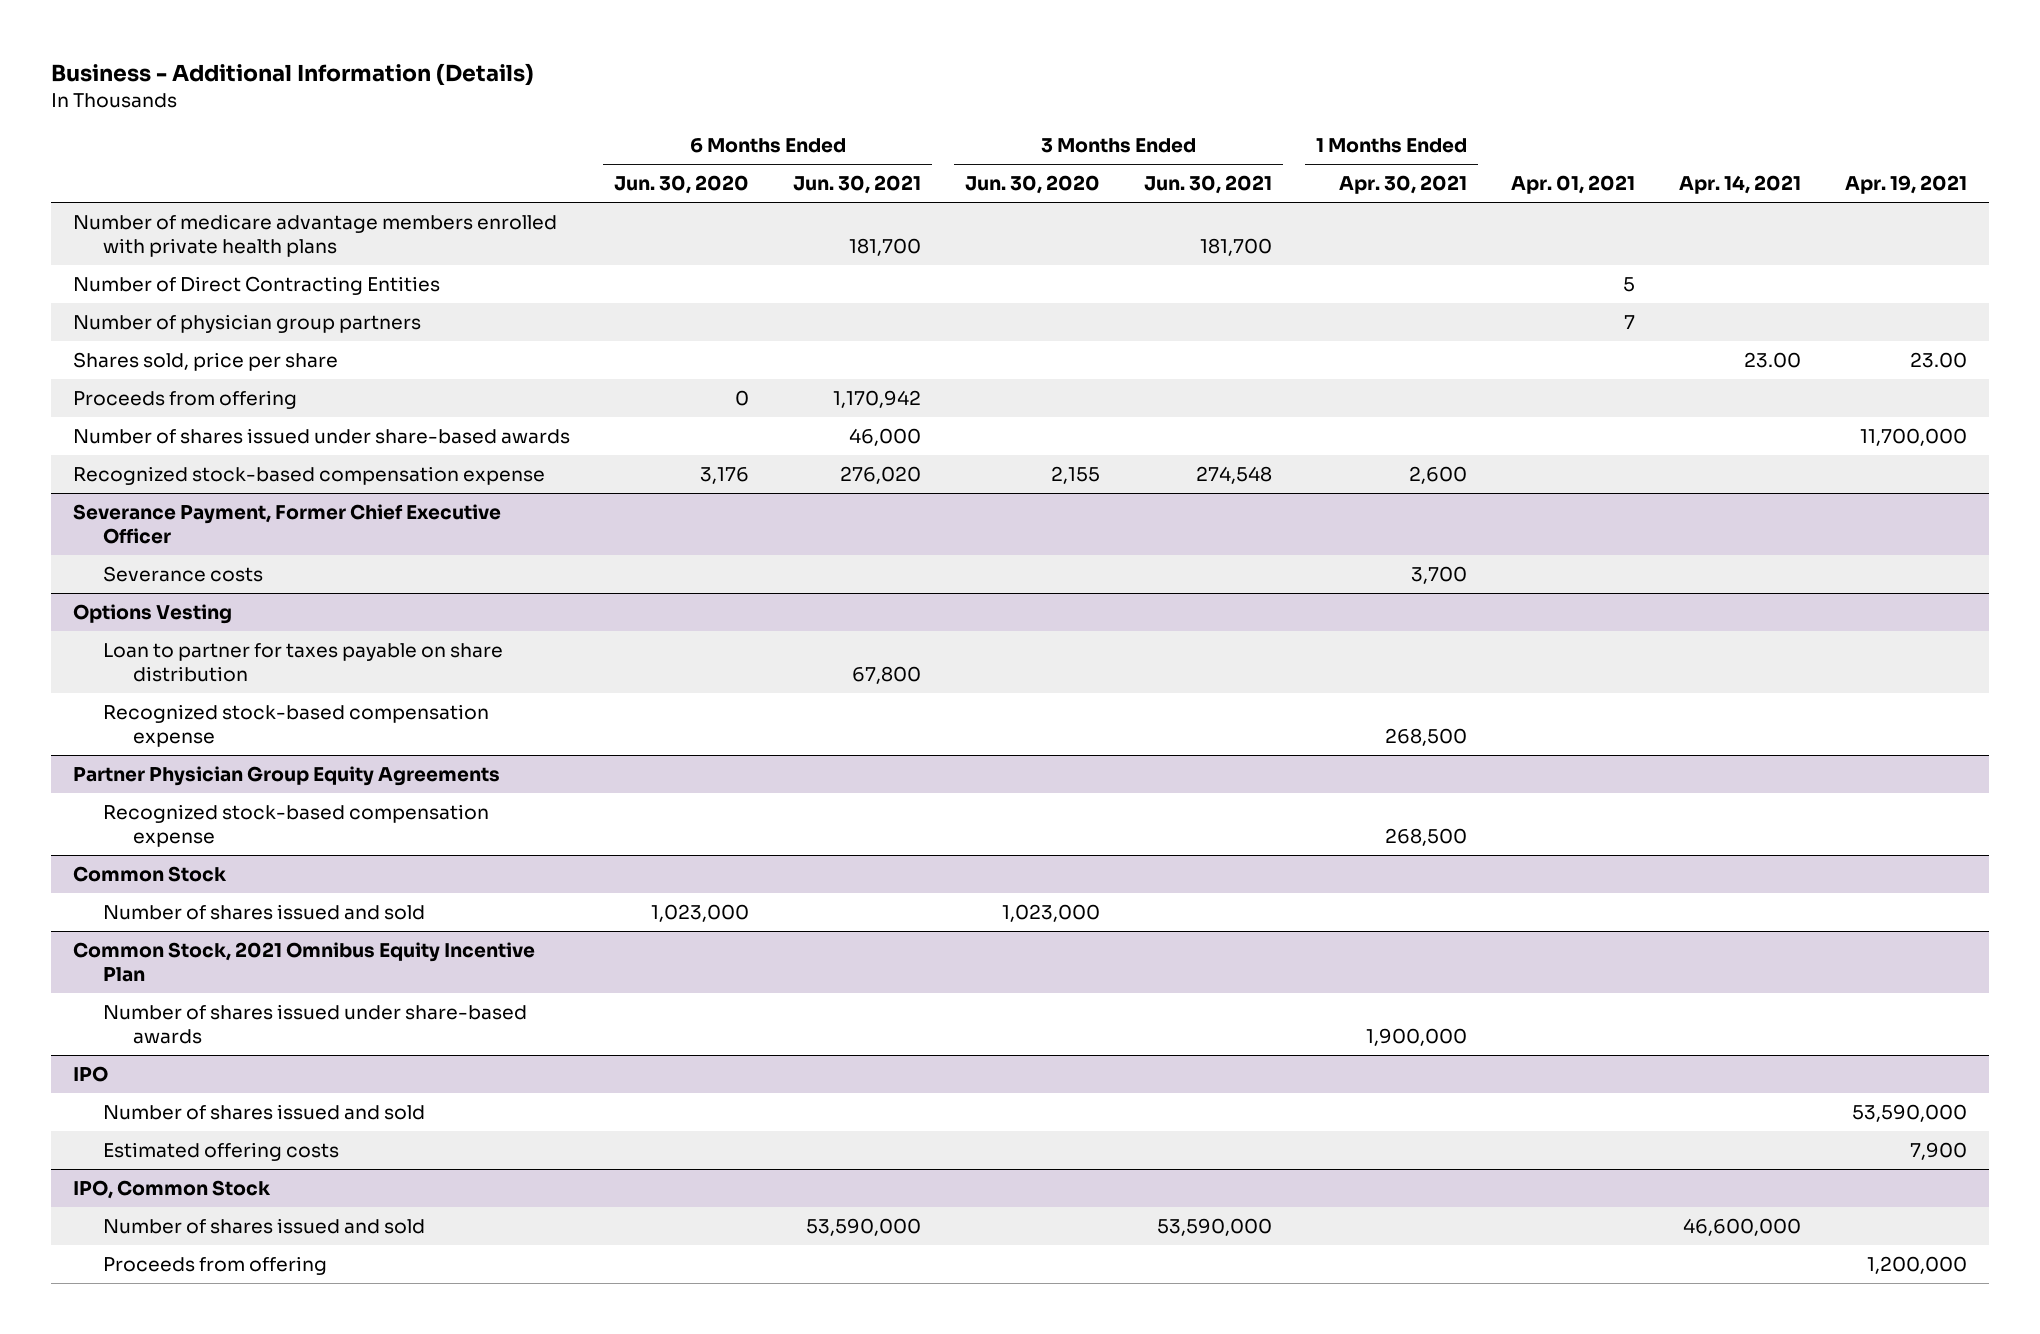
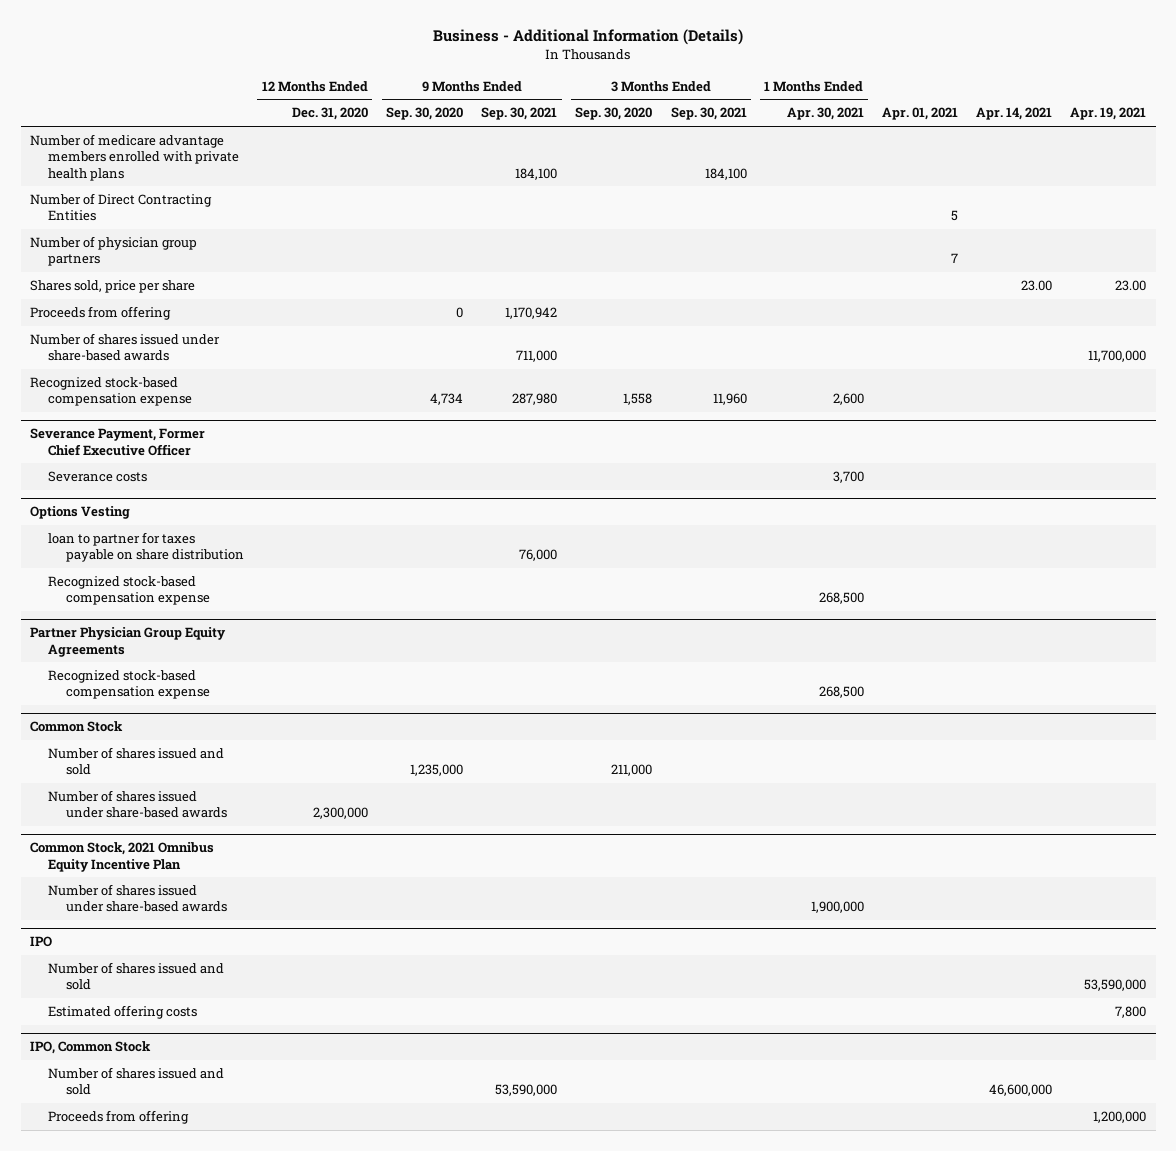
- | 6 Months Ended Jun. 30, 2020 | 6 Months Ended Jun. 30, 2021 | 3 Months Ended Jun. 30, 2020 | 3 Months Ended Jun. 30, 2021 | 1 Months Ended Apr. 30, 2021 | Apr. 01, 2021 | Apr. 14, 2021 | Apr. 19, 2021
+ | 12 Months Ended Dec. 31, 2020 | 9 Months Ended Sep. 30, 2020 | 9 Months Ended Sep. 30, 2021 | 3 Months Ended Sep. 30, 2020 | 3 Months Ended Sep. 30, 2021 | 1 Months Ended Apr. 30, 2021 | Apr. 01, 2021 | Apr. 14, 2021 | Apr. 19, 2021
@ Options Vesting
- Loan to partner for taxes payable on share distribution | | 67,800 | | | | | |
+ loan to partner for taxes payable on share distribution | | | 76,000 | | | | | |
@ Common Stock
+ Number of shares issued under share-based awards | 2,300,000 | | | | | | | |
@ IPO
- Estimated offering costs | | | | | | | | 7,900
+ Estimated offering costs | | | | | | | | | 7,800

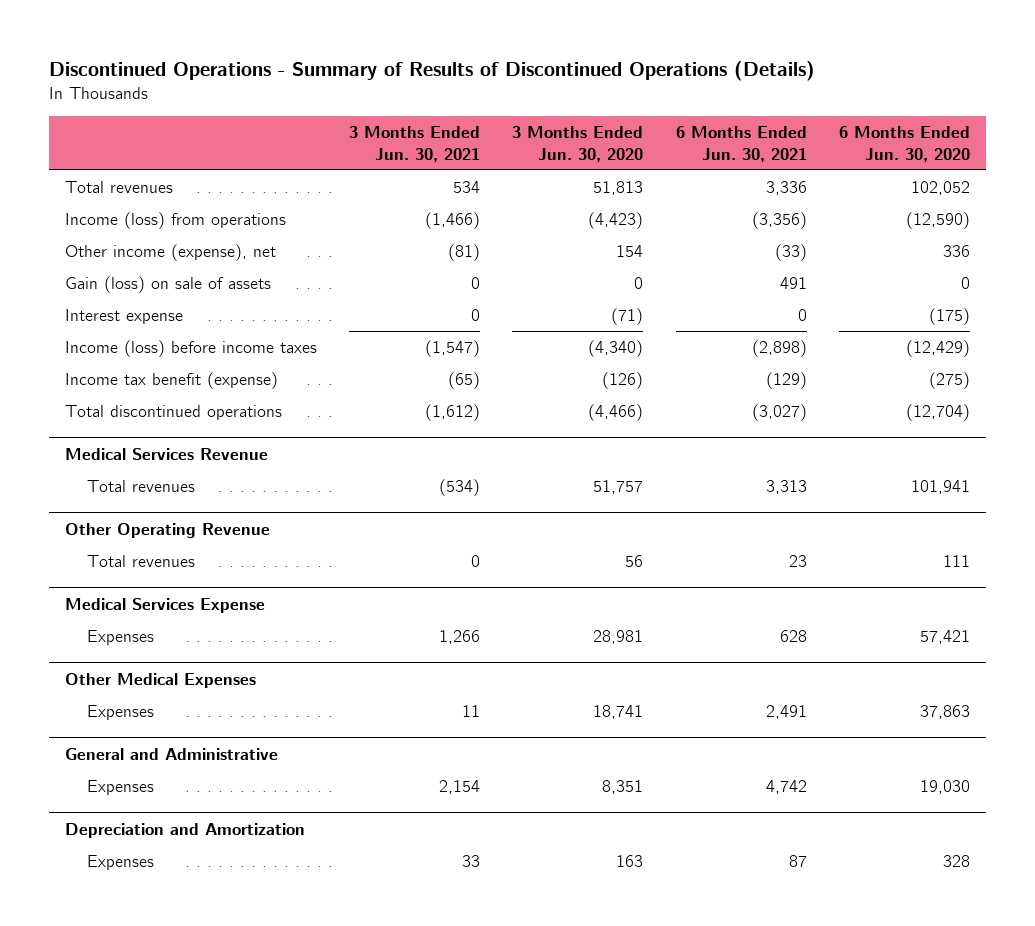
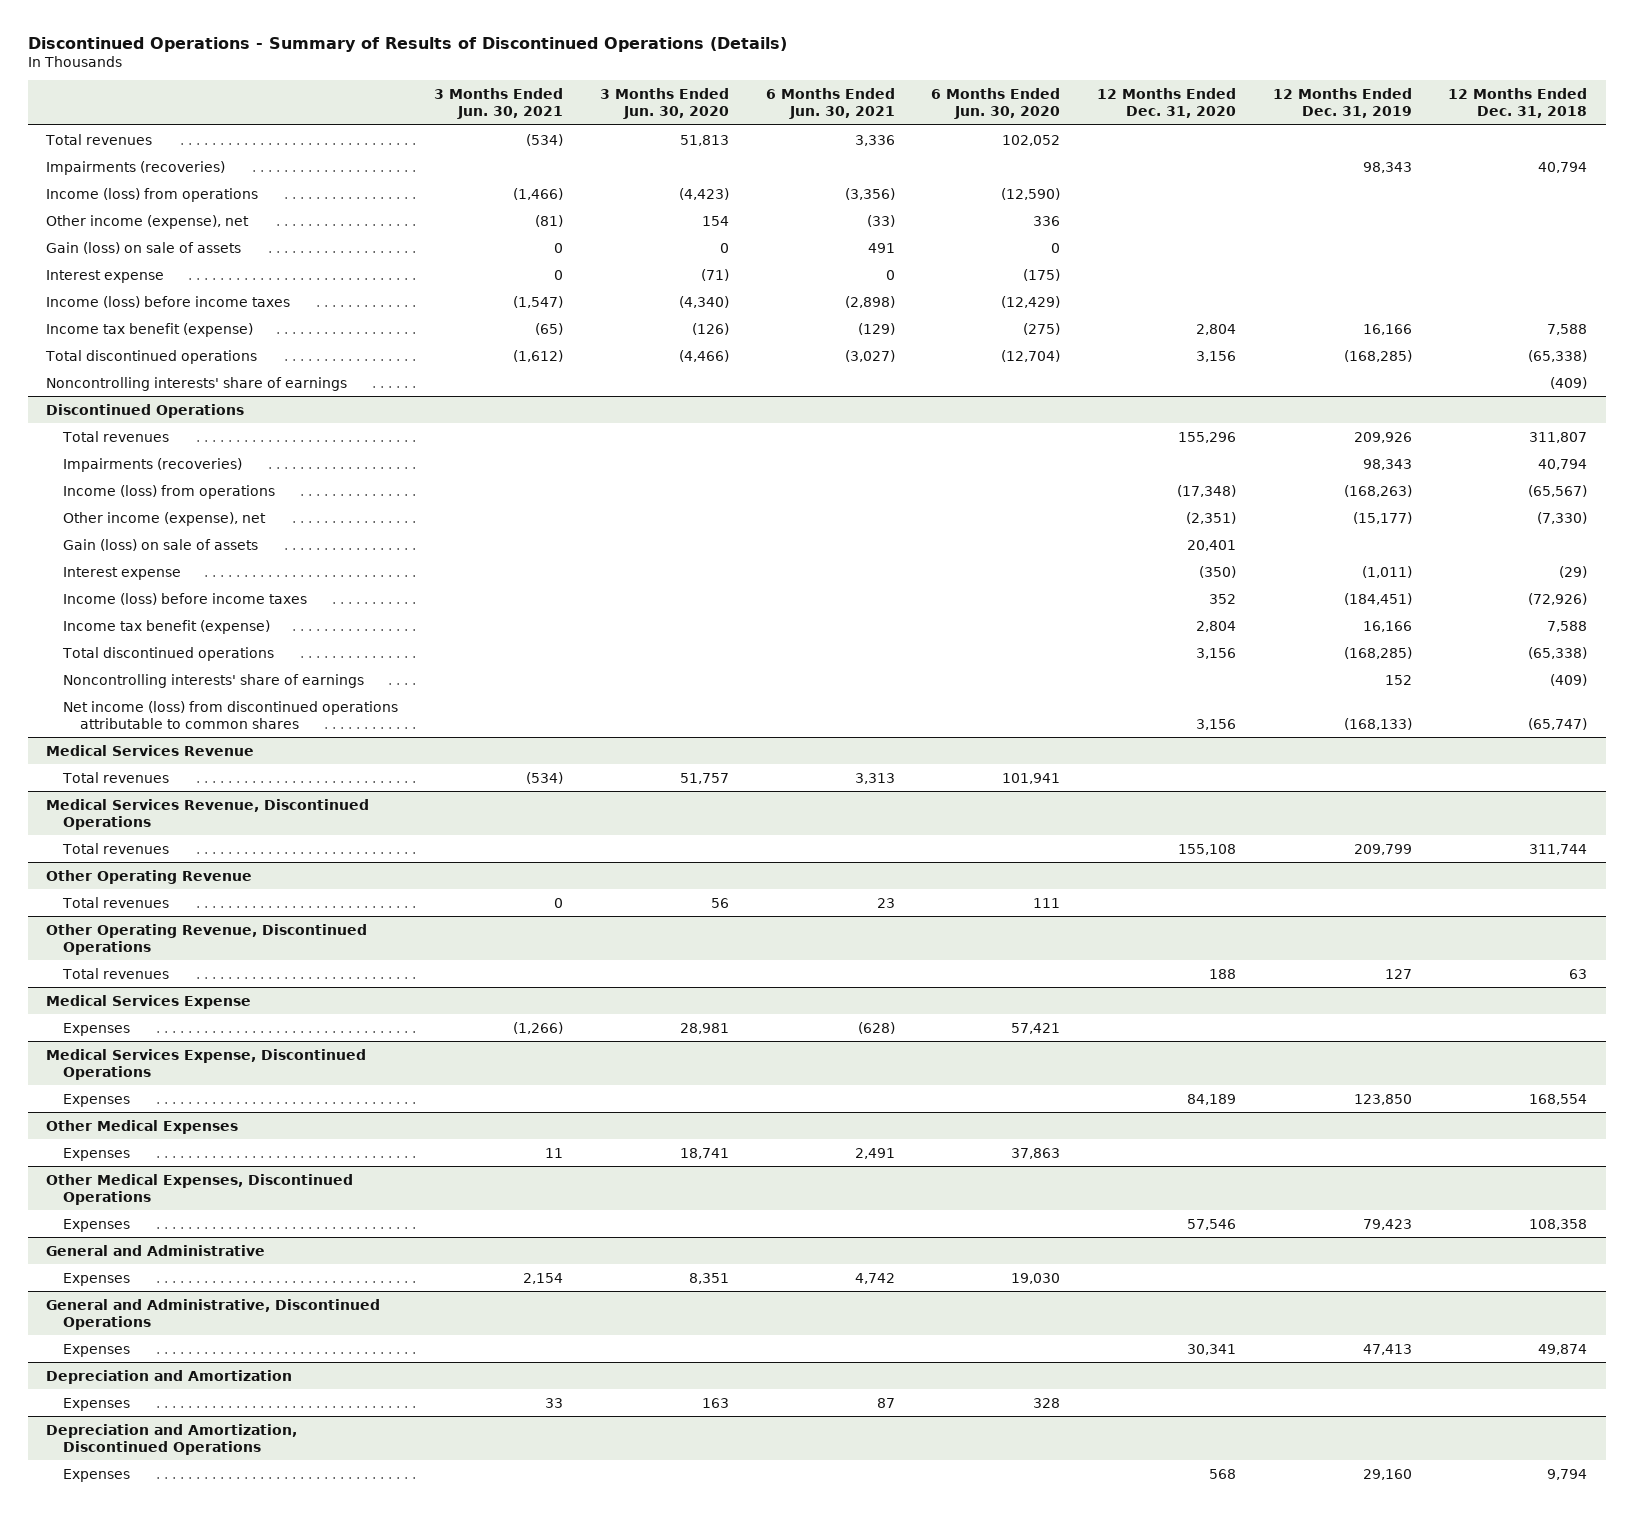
- | 3 Months Ended Jun. 30, 2021 | 3 Months Ended Jun. 30, 2020 | 6 Months Ended Jun. 30, 2021 | 6 Months Ended Jun. 30, 2020
+ | 3 Months Ended Jun. 30, 2021 | 3 Months Ended Jun. 30, 2020 | 6 Months Ended Jun. 30, 2021 | 6 Months Ended Jun. 30, 2020 | 12 Months Ended Dec. 31, 2020 | 12 Months Ended Dec. 31, 2019 | 12 Months Ended Dec. 31, 2018
- Total revenues | 534 | 51,813 | 3,336 | 102,052
+ Total revenues | (534) | 51,813 | 3,336 | 102,052 | | |
+ Impairments (recoveries) | | | | | | 98,343 | 40,794
+ Noncontrolling interests' share of earnings | | | | | | | (409)
+ Discontinued Operations
+ Total revenues | | | | | 155,296 | 209,926 | 311,807
+ Impairments (recoveries) | | | | | | 98,343 | 40,794
+ Income (loss) from operations | | | | | (17,348) | (168,263) | (65,567)
+ Other income (expense), net | | | | | (2,351) | (15,177) | (7,330)
+ Gain (loss) on sale of assets | | | | | 20,401 | |
+ Interest expense | | | | | (350) | (1,011) | (29)
+ Income (loss) before income taxes | | | | | 352 | (184,451) | (72,926)
+ Income tax benefit (expense) | | | | | 2,804 | 16,166 | 7,588
+ Total discontinued operations | | | | | 3,156 | (168,285) | (65,338)
+ Noncontrolling interests' share of earnings | | | | | | 152 | (409)
+ Net income (loss) from discontinued operations attributable to common shares | | | | | 3,156 | (168,133) | (65,747)
+ Medical Services Revenue, Discontinued Operations
+ Total revenues | | | | | 155,108 | 209,799 | 311,744
+ Other Operating Revenue, Discontinued Operations
+ Total revenues | | | | | 188 | 127 | 63
@ Medical Services Expense
- Expenses | 1,266 | 28,981 | 628 | 57,421
+ Expenses | (1,266) | 28,981 | (628) | 57,421 | | |
+ Medical Services Expense, Discontinued Operations
+ Expenses | | | | | 84,189 | 123,850 | 168,554
+ Other Medical Expenses, Discontinued Operations
+ Expenses | | | | | 57,546 | 79,423 | 108,358
+ General and Administrative, Discontinued Operations
+ Expenses | | | | | 30,341 | 47,413 | 49,874
+ Depreciation and Amortization, Discontinued Operations
+ Expenses | | | | | 568 | 29,160 | 9,794

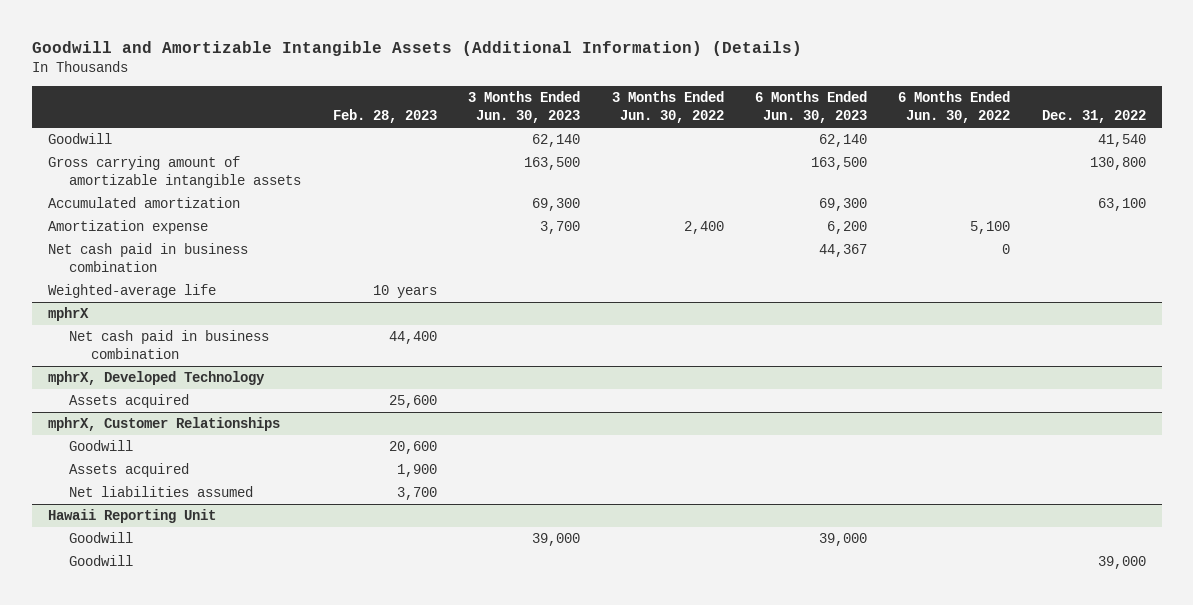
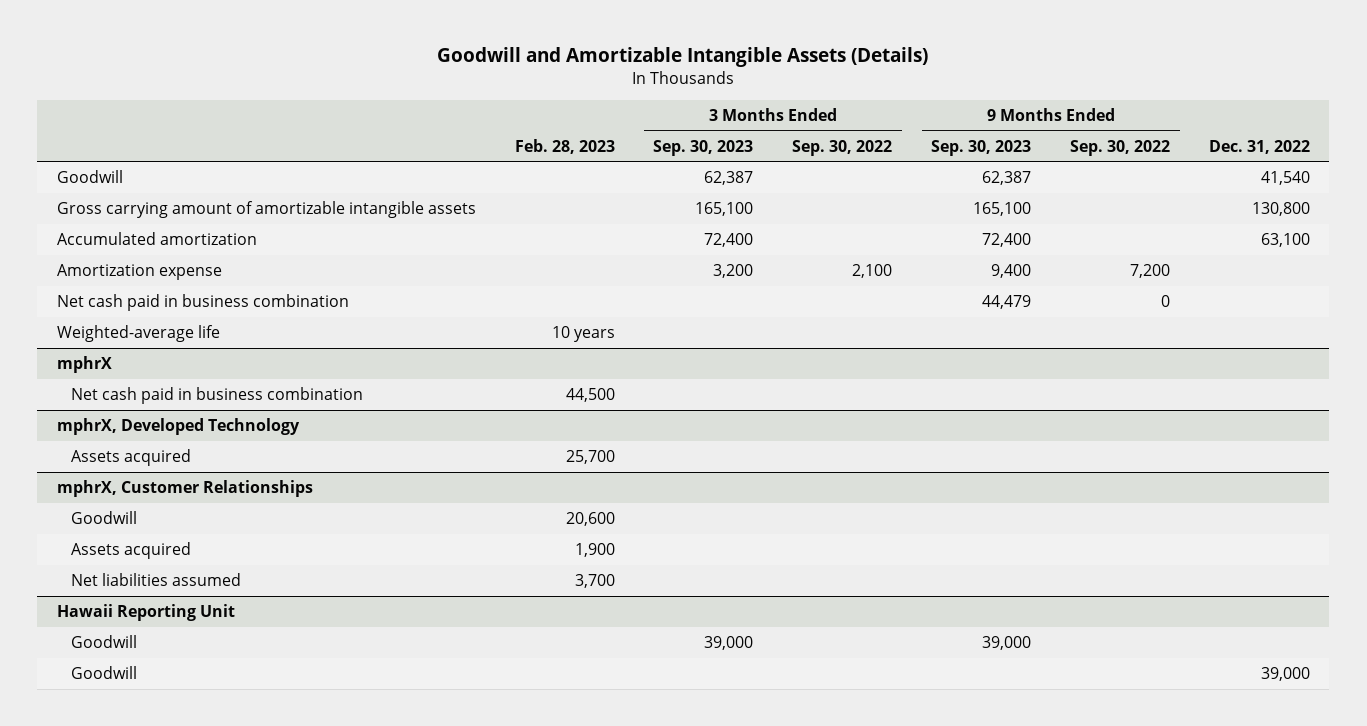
- Goodwill and Amortizable Intangible Assets (Additional Information) (Details)
+ Goodwill and Amortizable Intangible Assets (Details)
- | Feb. 28, 2023 | 3 Months Ended Jun. 30, 2023 | 3 Months Ended Jun. 30, 2022 | 6 Months Ended Jun. 30, 2023 | 6 Months Ended Jun. 30, 2022 | Dec. 31, 2022
+ | Feb. 28, 2023 | 3 Months Ended Sep. 30, 2023 | 3 Months Ended Sep. 30, 2022 | 9 Months Ended Sep. 30, 2023 | 9 Months Ended Sep. 30, 2022 | Dec. 31, 2022
@ mphrX
- Net cash paid in business combination | 44,400 | | | | |
+ Net cash paid in business combination | 44,500 | | | | |
@ mphrX, Developed Technology
- Assets acquired | 25,600 | | | | |
+ Assets acquired | 25,700 | | | | |

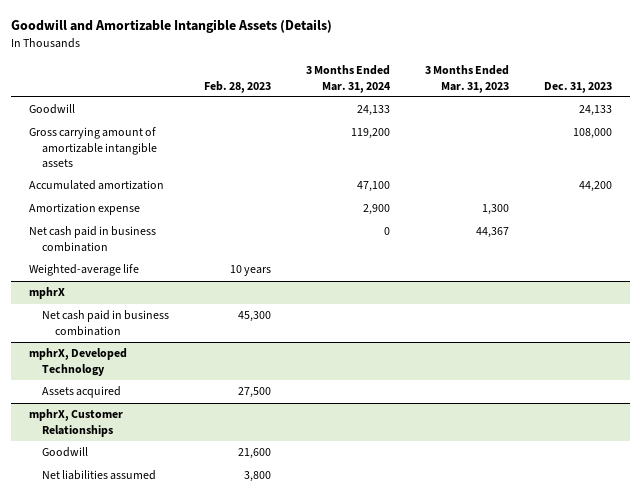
- | Feb. 28, 2023 | 3 Months Ended Sep. 30, 2023 | 3 Months Ended Sep. 30, 2022 | 9 Months Ended Sep. 30, 2023 | 9 Months Ended Sep. 30, 2022 | Dec. 31, 2022
+ | Feb. 28, 2023 | 3 Months Ended Mar. 31, 2024 | 3 Months Ended Mar. 31, 2023 | Dec. 31, 2023
@ mphrX
- Net cash paid in business combination | 44,500 | | | | |
+ Net cash paid in business combination | 45,300 | | |
@ mphrX, Developed Technology
- Assets acquired | 25,700 | | | | |
+ Assets acquired | 27,500 | | |
@ mphrX, Customer Relationships
- Goodwill | 20,600 | | | | |
- Assets acquired | 1,900 | | | | |
- Net liabilities assumed | 3,700 | | | | |
- Hawaii Reporting Unit
- Goodwill | | 39,000 | | 39,000 | |
- Goodwill | | | | | | 39,000
@ mphrX, Customer Relationships
+ Goodwill | 21,600 | | |
+ Net liabilities assumed | 3,800 | | |

